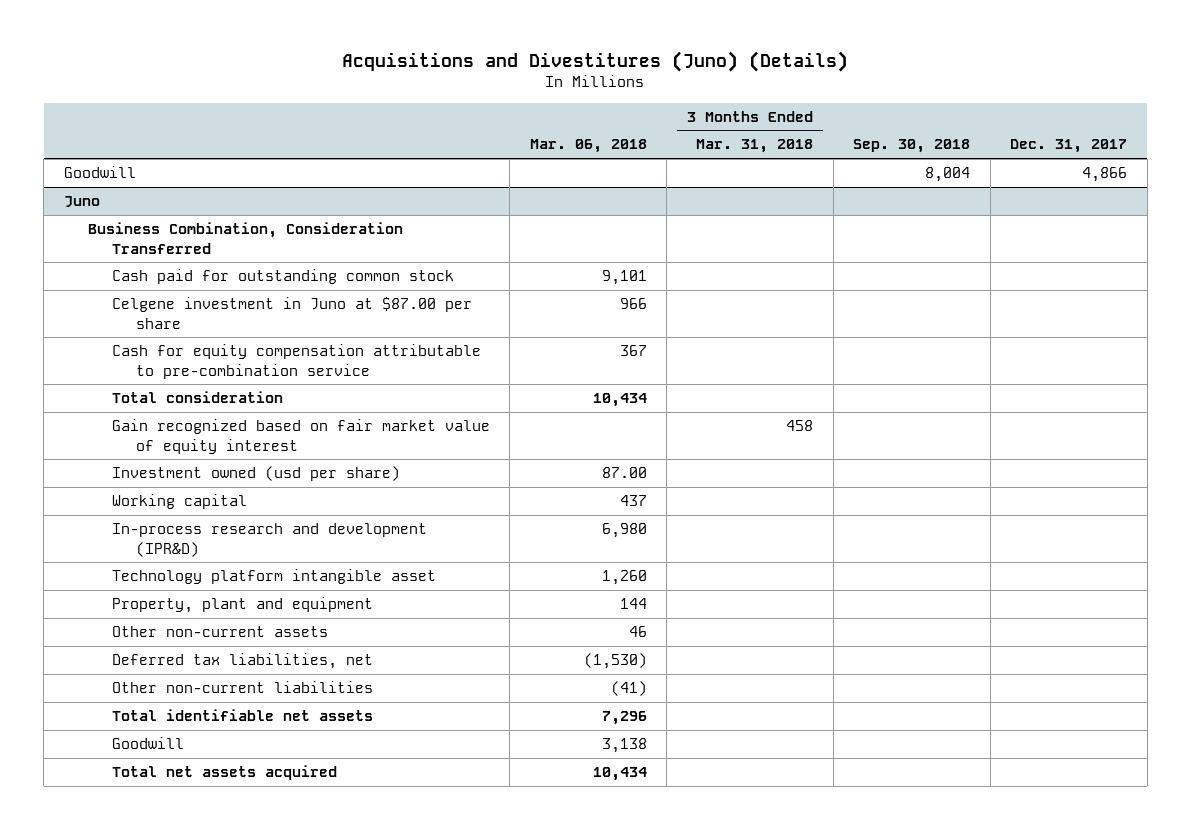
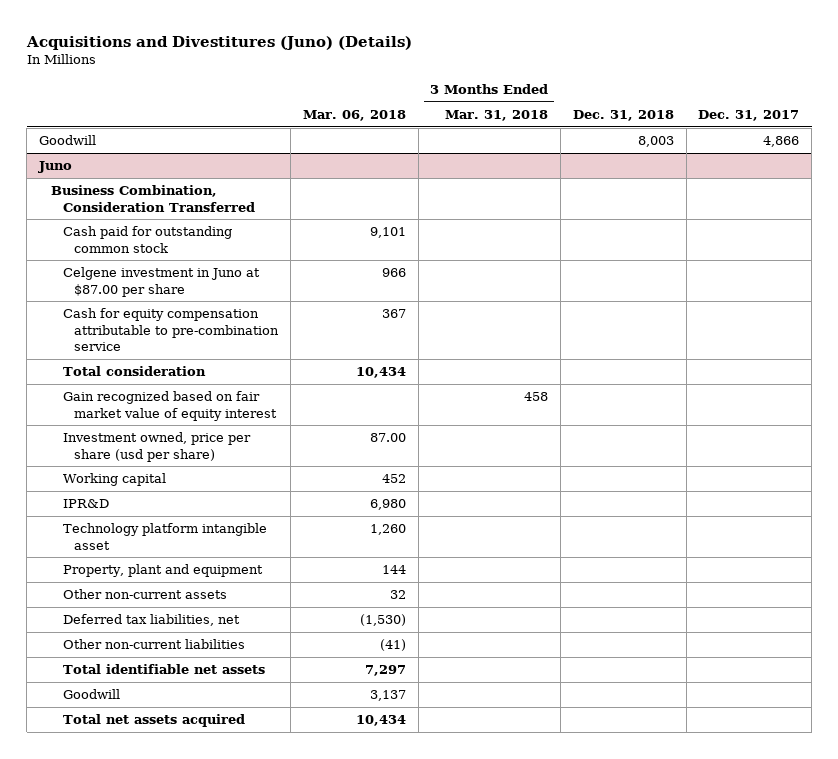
- | Mar. 06, 2018 | 3 Months Ended Mar. 31, 2018 | Sep. 30, 2018 | Dec. 31, 2017
+ | Mar. 06, 2018 | 3 Months Ended Mar. 31, 2018 | Dec. 31, 2018 | Dec. 31, 2017
@ Juno
- Investment owned (usd per share) | 87.00 | | |
- Working capital | 437 | | |
- In-process research and development (IPR&D) | 6,980 | | |
+ Investment owned, price per share (usd per share) | 87.00 | | |
+ Working capital | 452 | | |
+ IPR&D | 6,980 | | |
- Other non-current assets | 46 | | |
+ Other non-current assets | 32 | | |
- Total identifiable net assets | 7,296 | | |
- Goodwill | 3,138 | | |
+ Total identifiable net assets | 7,297 | | |
+ Goodwill | 3,137 | | |

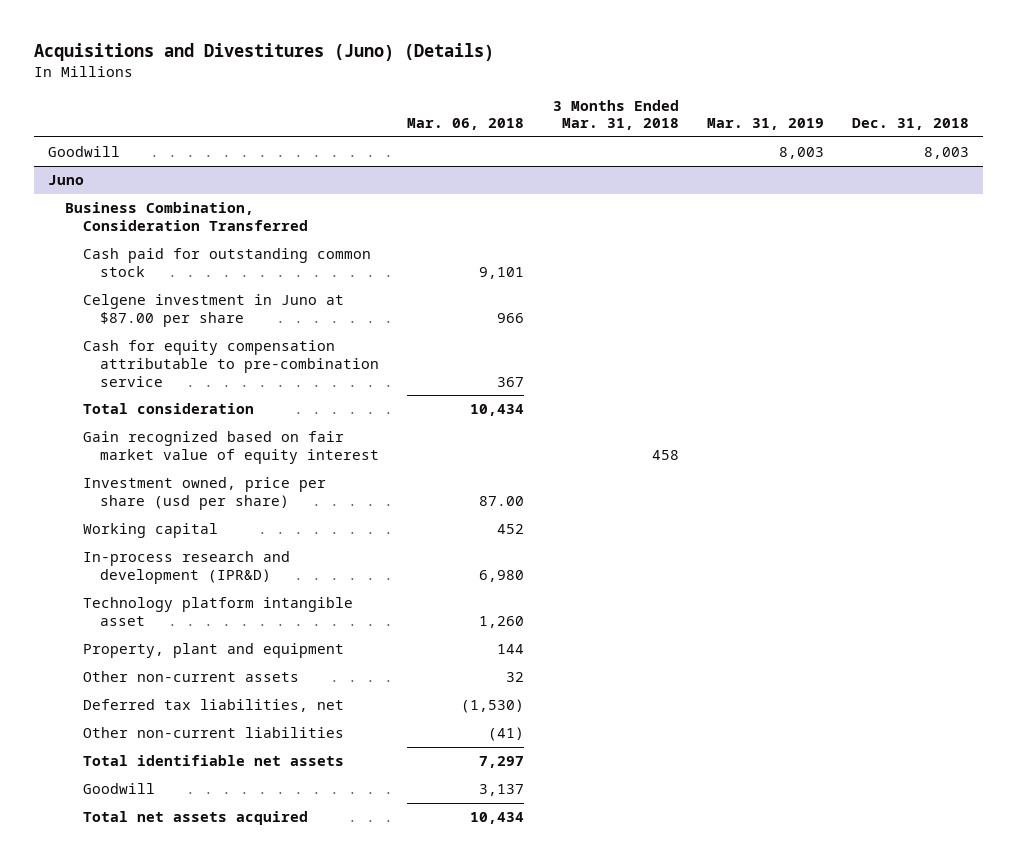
- | Mar. 06, 2018 | 3 Months Ended Mar. 31, 2018 | Dec. 31, 2018 | Dec. 31, 2017
+ | Mar. 06, 2018 | 3 Months Ended Mar. 31, 2018 | Mar. 31, 2019 | Dec. 31, 2018
@ Juno
- IPR&D | 6,980 | | |
+ In-process research and development (IPR&D) | 6,980 | | |

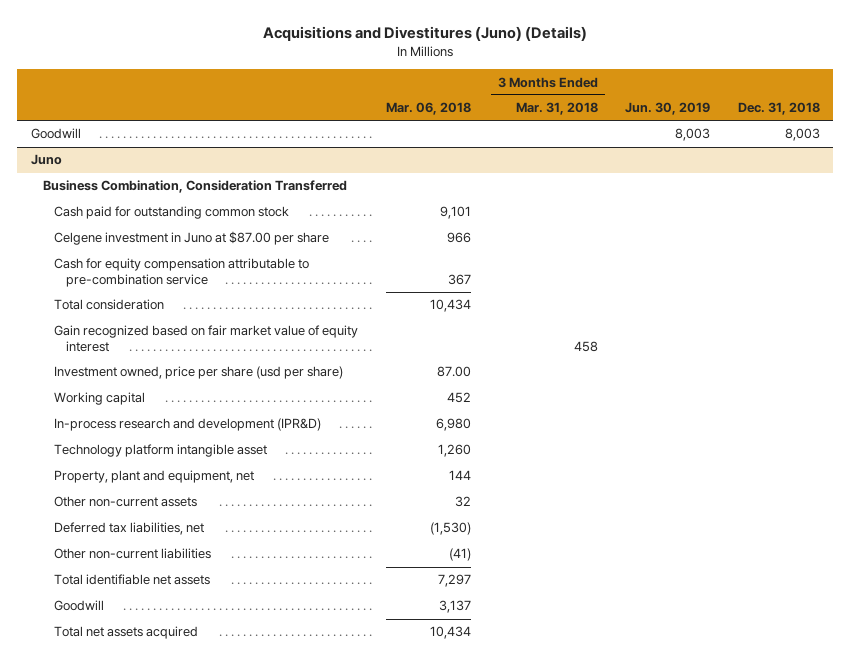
- | Mar. 06, 2018 | 3 Months Ended Mar. 31, 2018 | Mar. 31, 2019 | Dec. 31, 2018
+ | Mar. 06, 2018 | 3 Months Ended Mar. 31, 2018 | Jun. 30, 2019 | Dec. 31, 2018
@ Juno
- Property, plant and equipment | 144 | | |
+ Property, plant and equipment, net | 144 | | |

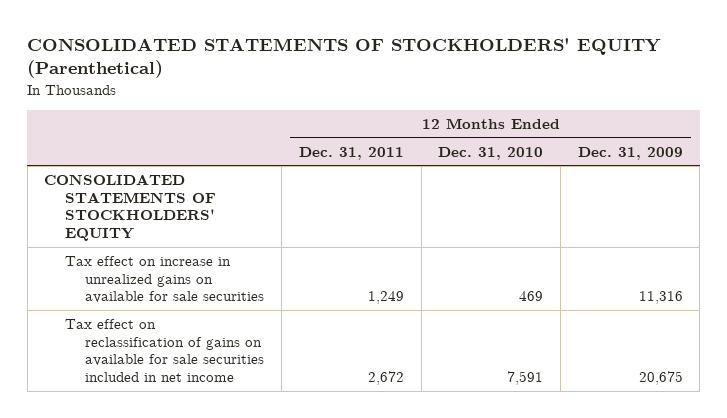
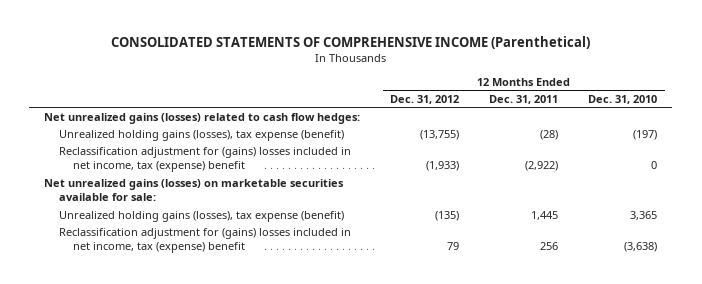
- CONSOLIDATED STATEMENTS OF STOCKHOLDERS' EQUITY (Parenthetical)
+ CONSOLIDATED STATEMENTS OF COMPREHENSIVE INCOME (Parenthetical)
- | 12 Months Ended Dec. 31, 2011 | 12 Months Ended Dec. 31, 2010 | 12 Months Ended Dec. 31, 2009
+ | 12 Months Ended Dec. 31, 2012 | 12 Months Ended Dec. 31, 2011 | 12 Months Ended Dec. 31, 2010
- CONSOLIDATED STATEMENTS OF STOCKHOLDERS' EQUITY
- Tax effect on increase in unrealized gains on available for sale securities | 1,249 | 469 | 11,316
- Tax effect on reclassification of gains on available for sale securities included in net income | 2,672 | 7,591 | 20,675
+ Net unrealized gains (losses) related to cash flow hedges:
+ Unrealized holding gains (losses), tax expense (benefit) | (13,755) | (28) | (197)
+ Reclassification adjustment for (gains) losses included in net income, tax (expense) benefit | (1,933) | (2,922) | 0
+ Net unrealized gains (losses) on marketable securities available for sale:
+ Unrealized holding gains (losses), tax expense (benefit) | (135) | 1,445 | 3,365
+ Reclassification adjustment for (gains) losses included in net income, tax (expense) benefit | 79 | 256 | (3,638)

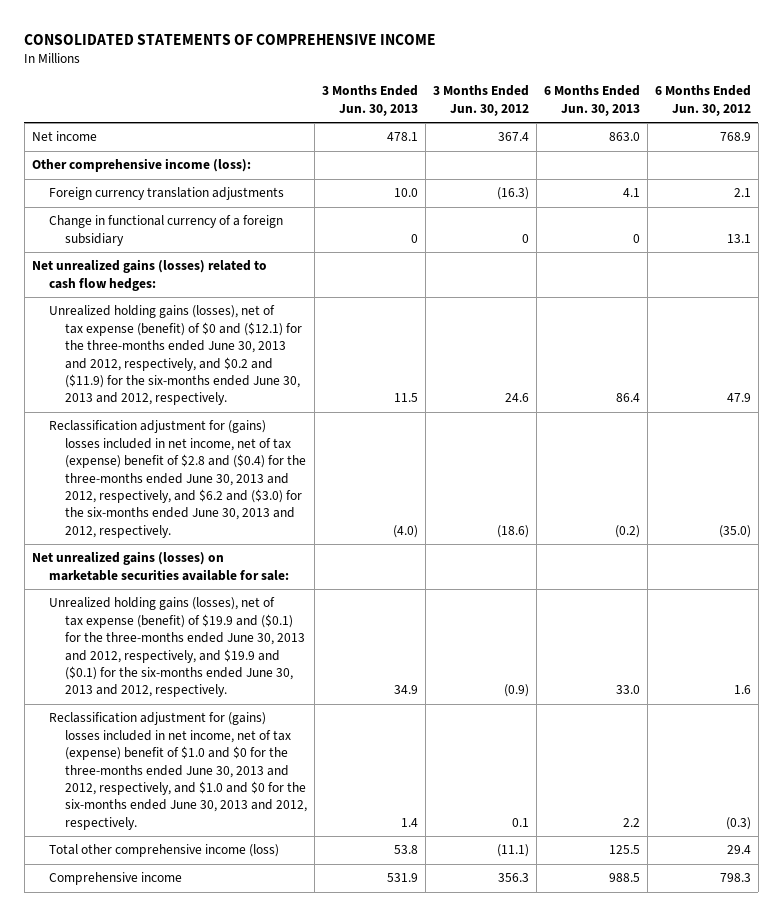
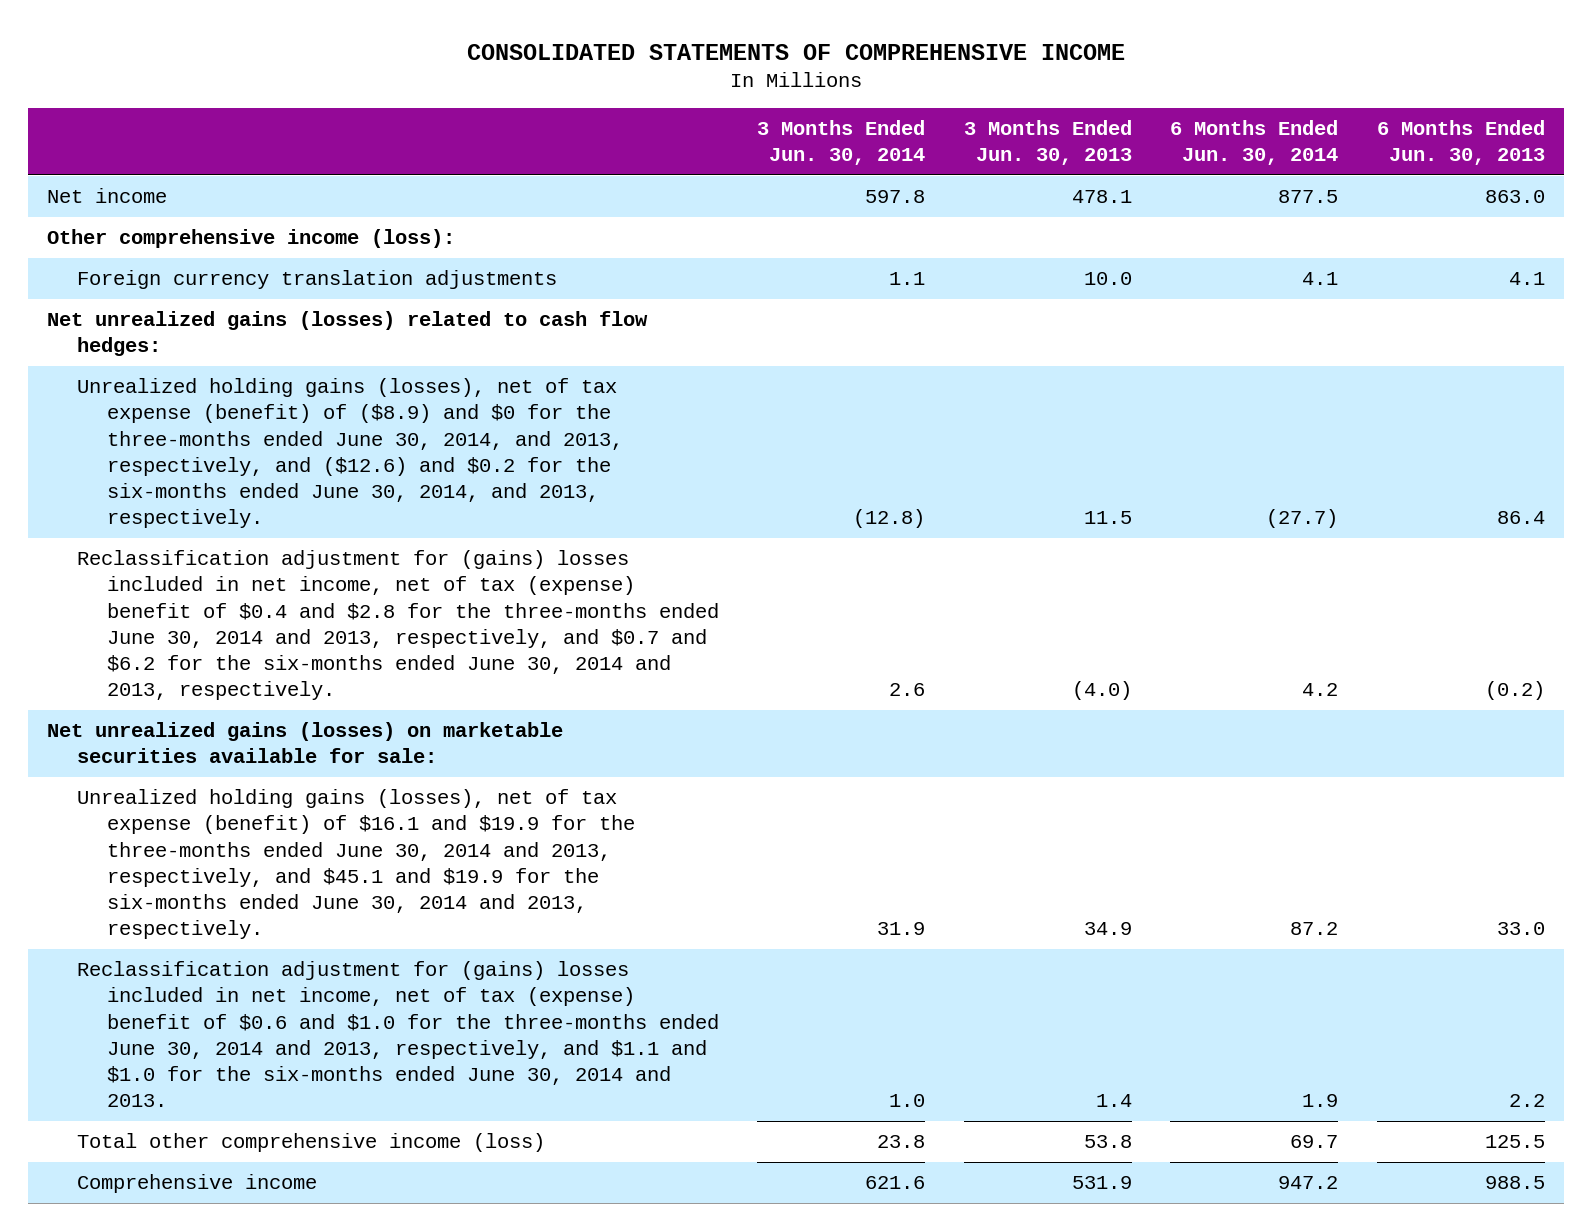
- | 3 Months Ended Jun. 30, 2013 | 3 Months Ended Jun. 30, 2012 | 6 Months Ended Jun. 30, 2013 | 6 Months Ended Jun. 30, 2012
+ | 3 Months Ended Jun. 30, 2014 | 3 Months Ended Jun. 30, 2013 | 6 Months Ended Jun. 30, 2014 | 6 Months Ended Jun. 30, 2013
- Change in functional currency of a foreign subsidiary | 0 | 0 | 0 | 13.1
- Unrealized holding gains (losses), net of tax expense (benefit) of $0 and ($12.1) for the three-months ended June 30, 2013 and 2012, respectively, and $0.2 and ($11.9) for the six-months ended June 30, 2013 and 2012, respectively. | 11.5 | 24.6 | 86.4 | 47.9
- Reclassification adjustment for (gains) losses included in net income, net of tax (expense) benefit of $2.8 and ($0.4) for the three-months ended June 30, 2013 and 2012, respectively, and $6.2 and ($3.0) for the six-months ended June 30, 2013 and 2012, respectively. | (4.0) | (18.6) | (0.2) | (35.0)
+ Unrealized holding gains (losses), net of tax expense (benefit) of ($8.9) and $0 for the three-months ended June 30, 2014, and 2013, respectively, and ($12.6) and $0.2 for the six-months ended June 30, 2014, and 2013, respectively. | (12.8) | 11.5 | (27.7) | 86.4
+ Reclassification adjustment for (gains) losses included in net income, net of tax (expense) benefit of $0.4 and $2.8 for the three-months ended June 30, 2014 and 2013, respectively, and $0.7 and $6.2 for the six-months ended June 30, 2014 and 2013, respectively. | 2.6 | (4.0) | 4.2 | (0.2)
- Unrealized holding gains (losses), net of tax expense (benefit) of $19.9 and ($0.1) for the three-months ended June 30, 2013 and 2012, respectively, and $19.9 and ($0.1) for the six-months ended June 30, 2013 and 2012, respectively. | 34.9 | (0.9) | 33.0 | 1.6
- Reclassification adjustment for (gains) losses included in net income, net of tax (expense) benefit of $1.0 and $0 for the three-months ended June 30, 2013 and 2012, respectively, and $1.0 and $0 for the six-months ended June 30, 2013 and 2012, respectively. | 1.4 | 0.1 | 2.2 | (0.3)
+ Unrealized holding gains (losses), net of tax expense (benefit) of $16.1 and $19.9 for the three-months ended June 30, 2014 and 2013, respectively, and $45.1 and $19.9 for the six-months ended June 30, 2014 and 2013, respectively. | 31.9 | 34.9 | 87.2 | 33.0
+ Reclassification adjustment for (gains) losses included in net income, net of tax (expense) benefit of $0.6 and $1.0 for the three-months ended June 30, 2014 and 2013, respectively, and $1.1 and $1.0 for the six-months ended June 30, 2014 and 2013. | 1.0 | 1.4 | 1.9 | 2.2

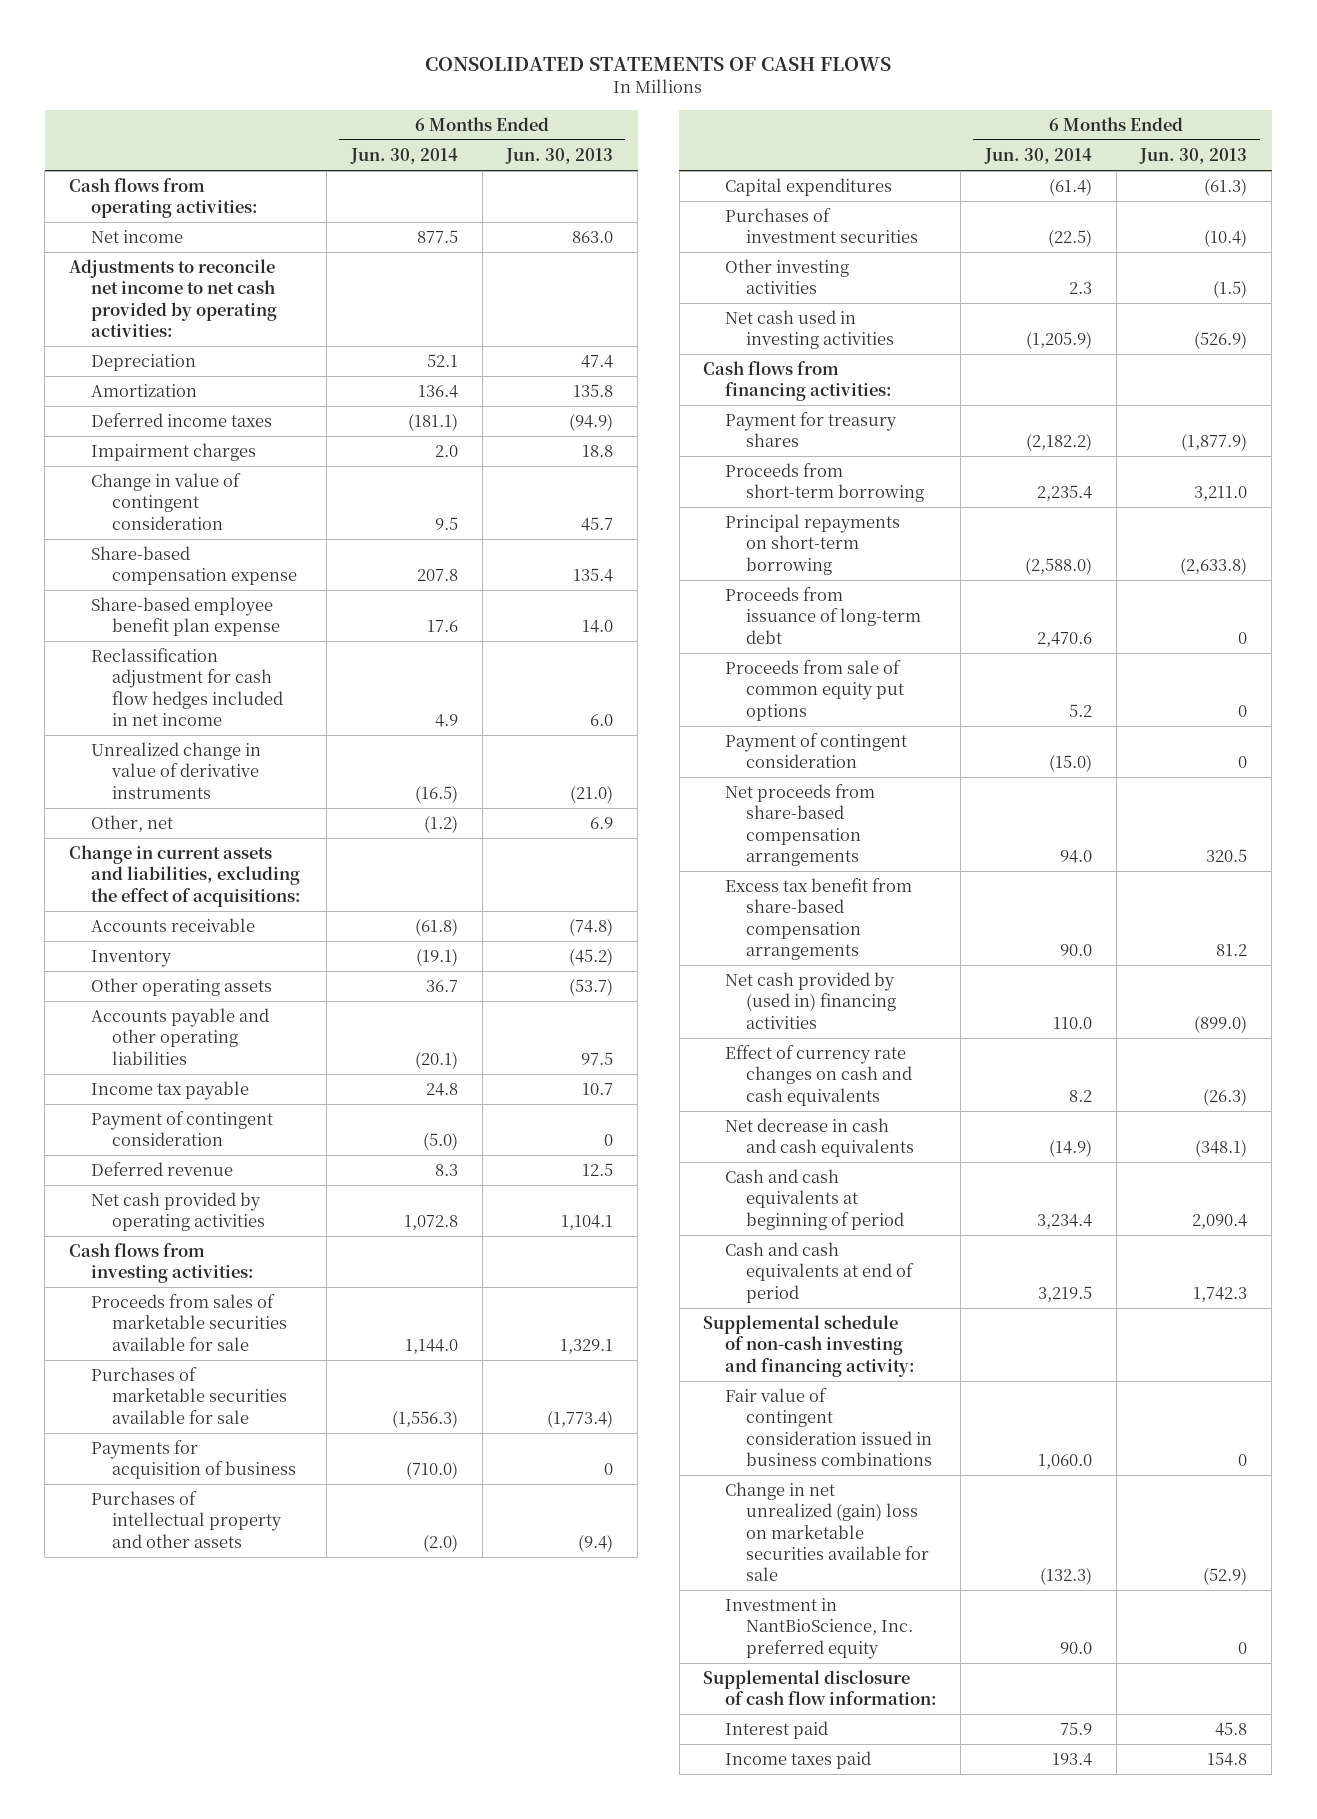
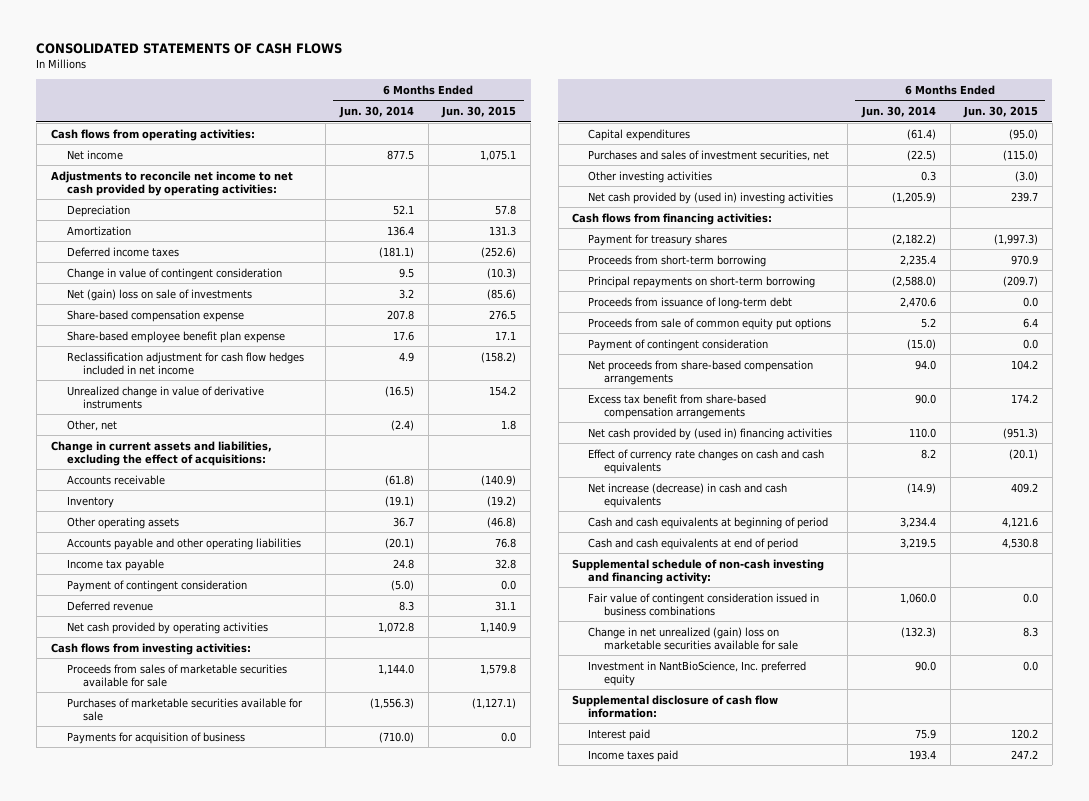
- | 6 Months Ended Jun. 30, 2014 | 6 Months Ended Jun. 30, 2013
+ | 6 Months Ended Jun. 30, 2014 | 6 Months Ended Jun. 30, 2015
- Impairment charges | 2.0 | 18.8
+ Net (gain) loss on sale of investments | 3.2 | (85.6)
- Other, net | (1.2) | 6.9
+ Other, net | (2.4) | 1.8
- Purchases of intellectual property and other assets | (2.0) | (9.4)
- Purchases of investment securities | (22.5) | (10.4)
- Other investing activities | 2.3 | (1.5)
- Net cash used in investing activities | (1,205.9) | (526.9)
+ Purchases and sales of investment securities, net | (22.5) | (115.0)
+ Other investing activities | 0.3 | (3.0)
+ Net cash provided by (used in) investing activities | (1,205.9) | 239.7
- Net decrease in cash and cash equivalents | (14.9) | (348.1)
+ Net increase (decrease) in cash and cash equivalents | (14.9) | 409.2

